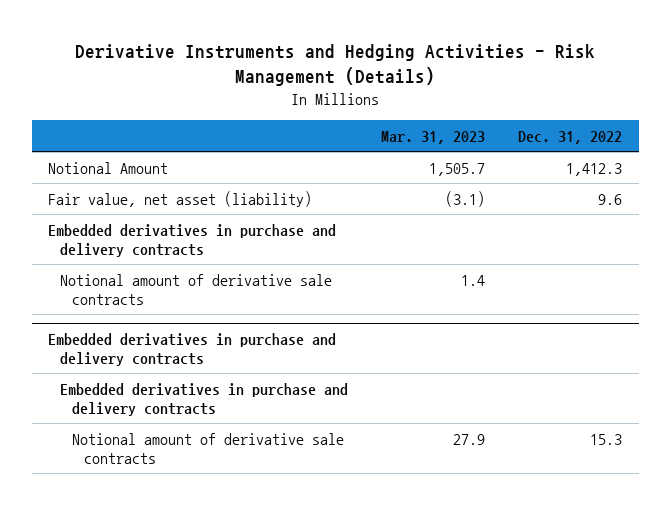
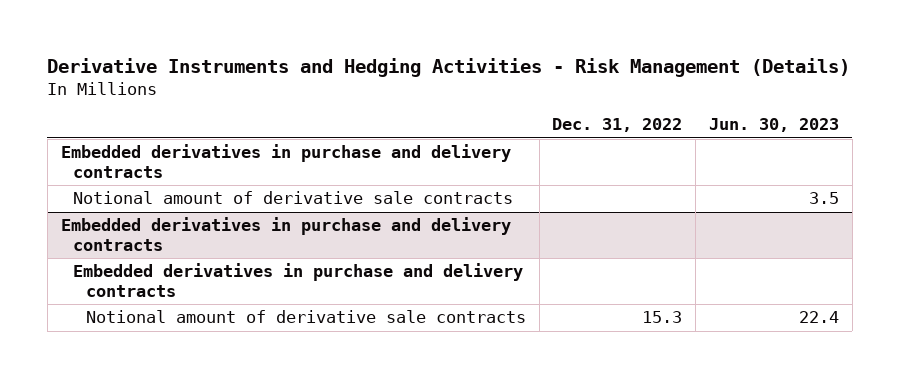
- | Mar. 31, 2023 | Dec. 31, 2022
+ | Dec. 31, 2022 | Jun. 30, 2023
- Notional Amount | 1,505.7 | 1,412.3
- Fair value, net asset (liability) | (3.1) | 9.6

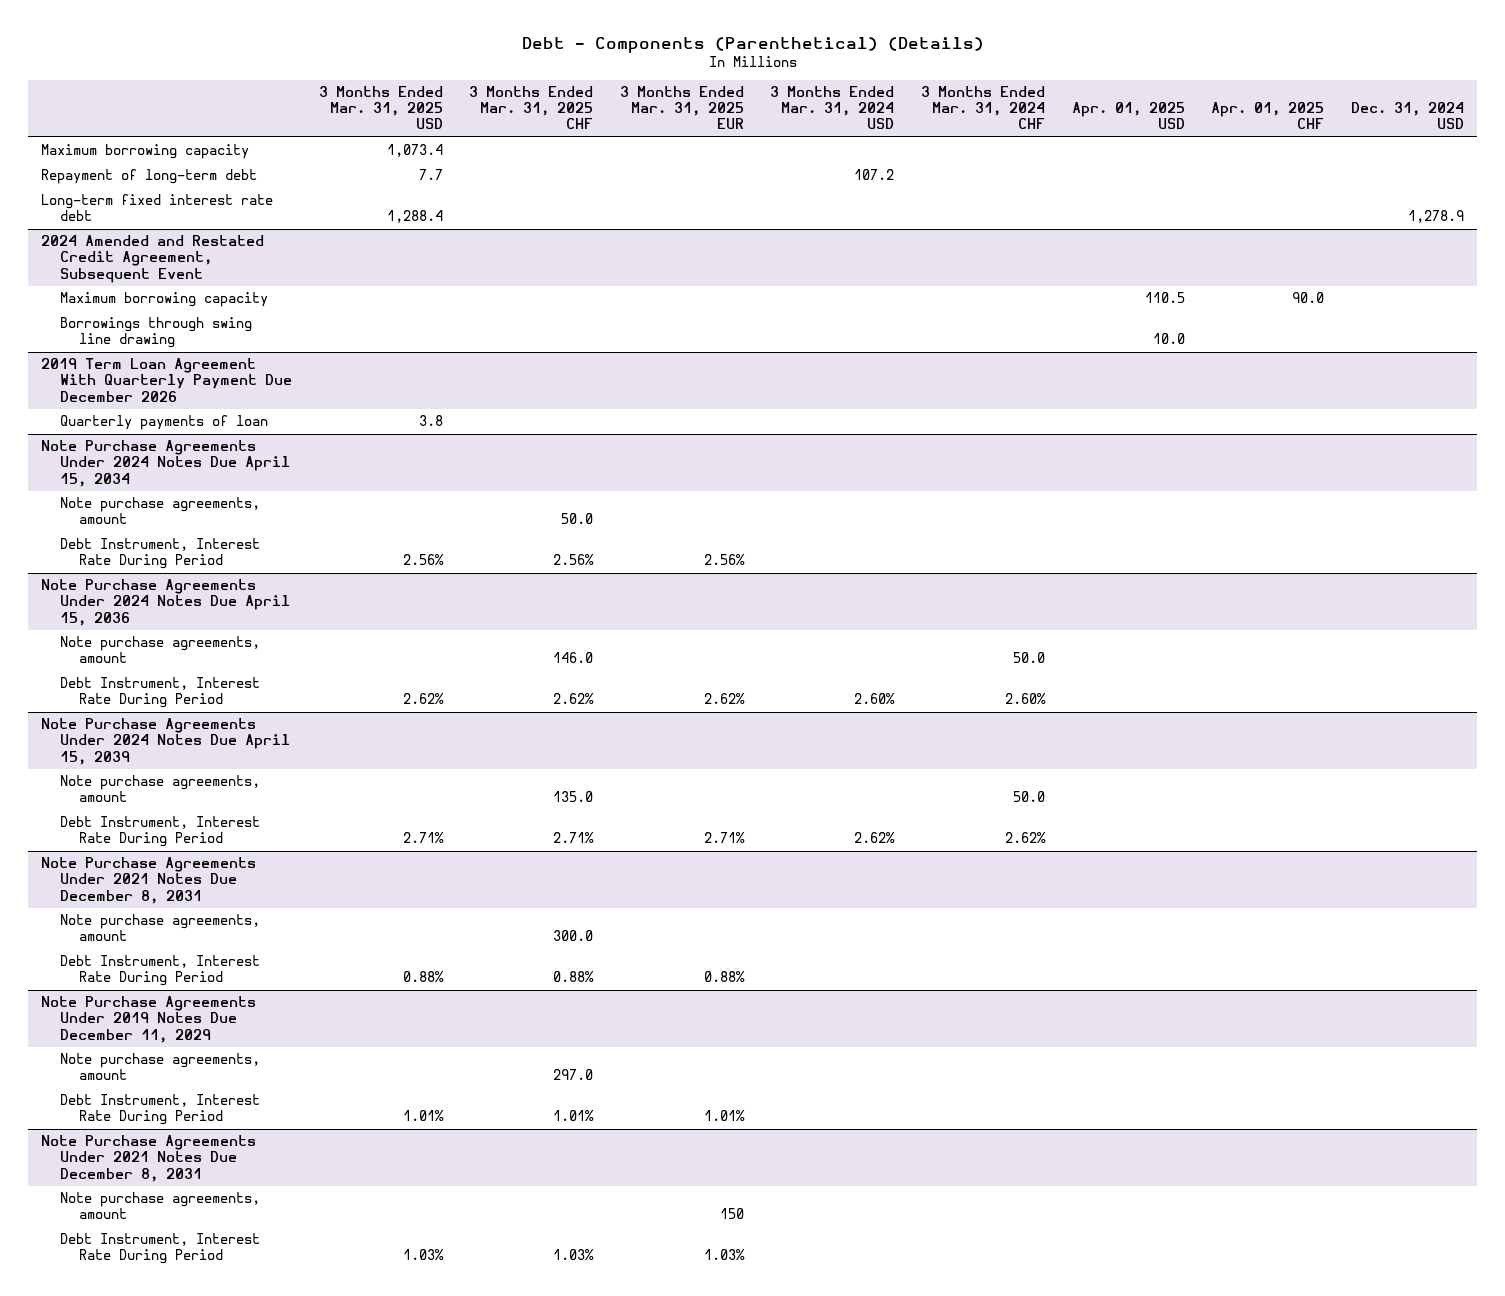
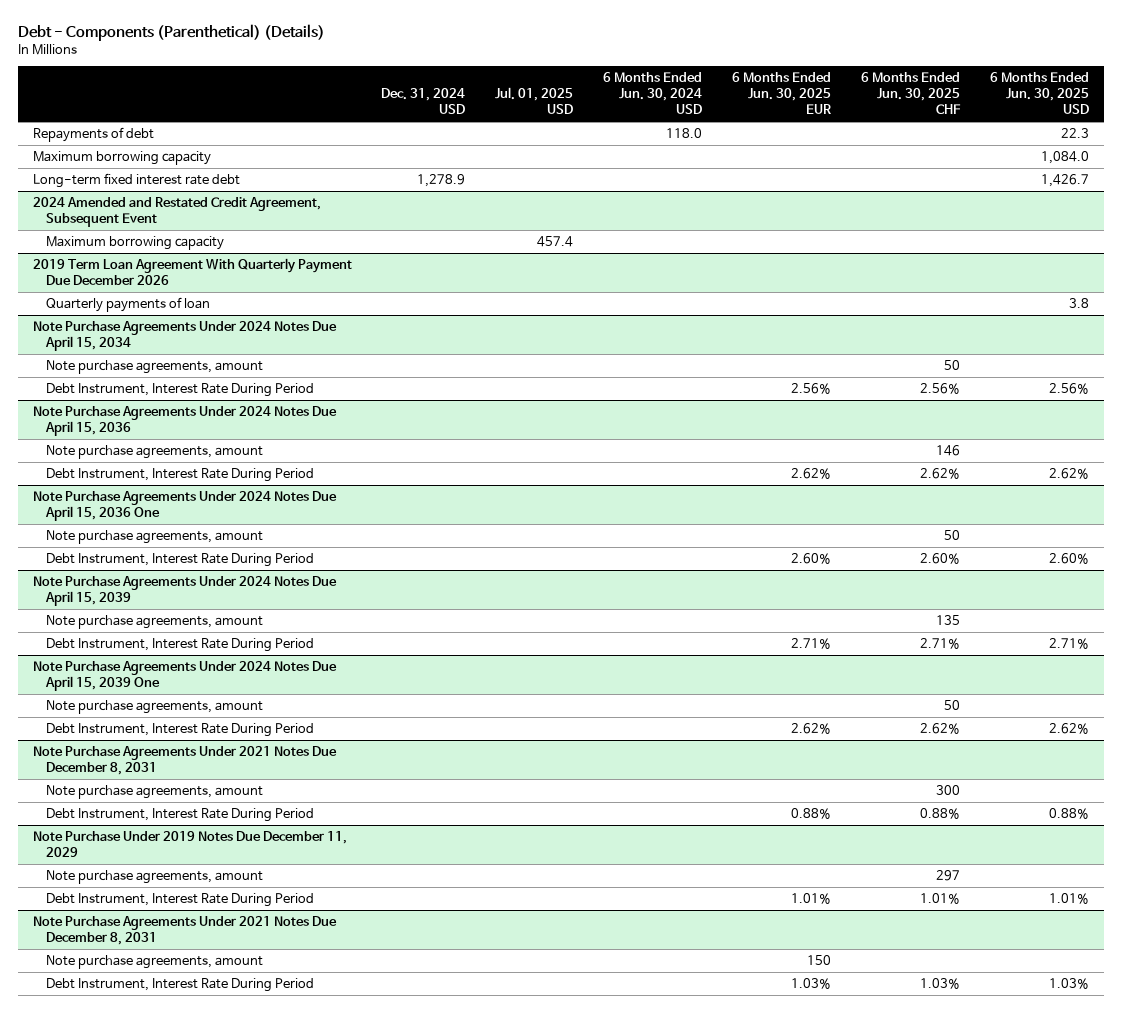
- | 3 Months Ended Mar. 31, 2025 USD | 3 Months Ended Mar. 31, 2025 CHF | 3 Months Ended Mar. 31, 2025 EUR | 3 Months Ended Mar. 31, 2024 USD | 3 Months Ended Mar. 31, 2024 CHF | Apr. 01, 2025 USD | Apr. 01, 2025 CHF | Dec. 31, 2024 USD
+ | Dec. 31, 2024 USD | Jul. 01, 2025 USD | 6 Months Ended Jun. 30, 2024 USD | 6 Months Ended Jun. 30, 2025 EUR | 6 Months Ended Jun. 30, 2025 CHF | 6 Months Ended Jun. 30, 2025 USD
+ Repayments of debt | | | 118.0 | | | 22.3
- Repayment of long-term debt | 7.7 | | | 107.2 | | | |
@ 2024 Amended and Restated Credit Agreement, Subsequent Event
- Borrowings through swing line drawing | | | | | | 10.0 | |
+ Note Purchase Agreements Under 2024 Notes Due April 15, 2036 One
+ Note purchase agreements, amount | | | | | 50 |
+ Debt Instrument, Interest Rate During Period | | | | 2.60% | 2.60% | 2.60%
+ Note Purchase Agreements Under 2024 Notes Due April 15, 2039 One
+ Note purchase agreements, amount | | | | | 50 |
+ Debt Instrument, Interest Rate During Period | | | | 2.62% | 2.62% | 2.62%
- Note Purchase Agreements Under 2019 Notes Due December 11, 2029
+ Note Purchase Under 2019 Notes Due December 11, 2029

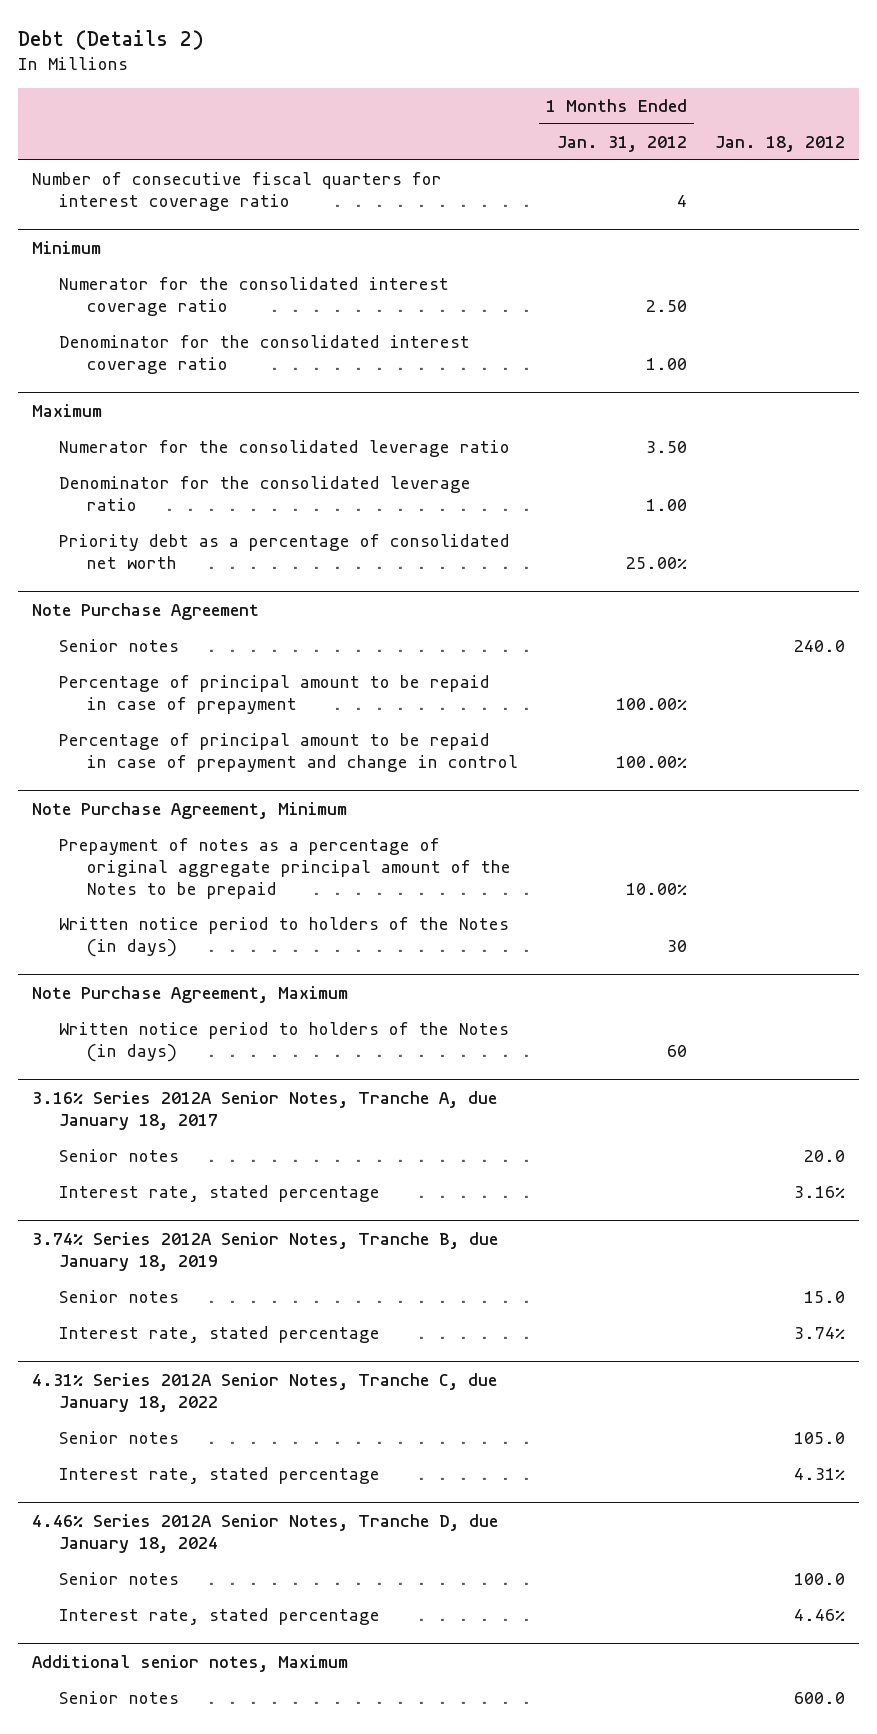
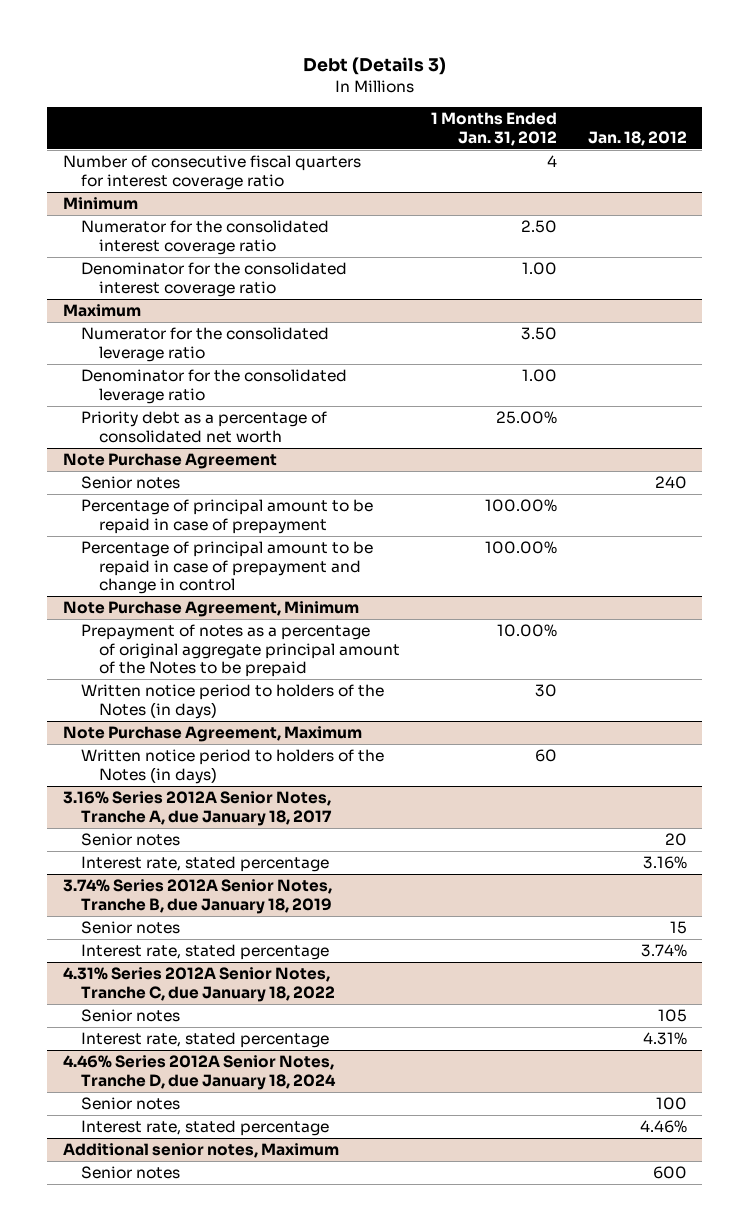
- Debt (Details 2)
+ Debt (Details 3)
@ Note Purchase Agreement
- Senior notes | | 240.0
+ Senior notes | | 240
@ 3.16% Series 2012A Senior Notes, Tranche A, due January 18, 2017
- Senior notes | | 20.0
+ Senior notes | | 20
@ 3.74% Series 2012A Senior Notes, Tranche B, due January 18, 2019
- Senior notes | | 15.0
+ Senior notes | | 15
@ 4.31% Series 2012A Senior Notes, Tranche C, due January 18, 2022
- Senior notes | | 105.0
+ Senior notes | | 105
@ 4.46% Series 2012A Senior Notes, Tranche D, due January 18, 2024
- Senior notes | | 100.0
+ Senior notes | | 100
@ Additional senior notes, Maximum
- Senior notes | | 600.0
+ Senior notes | | 600

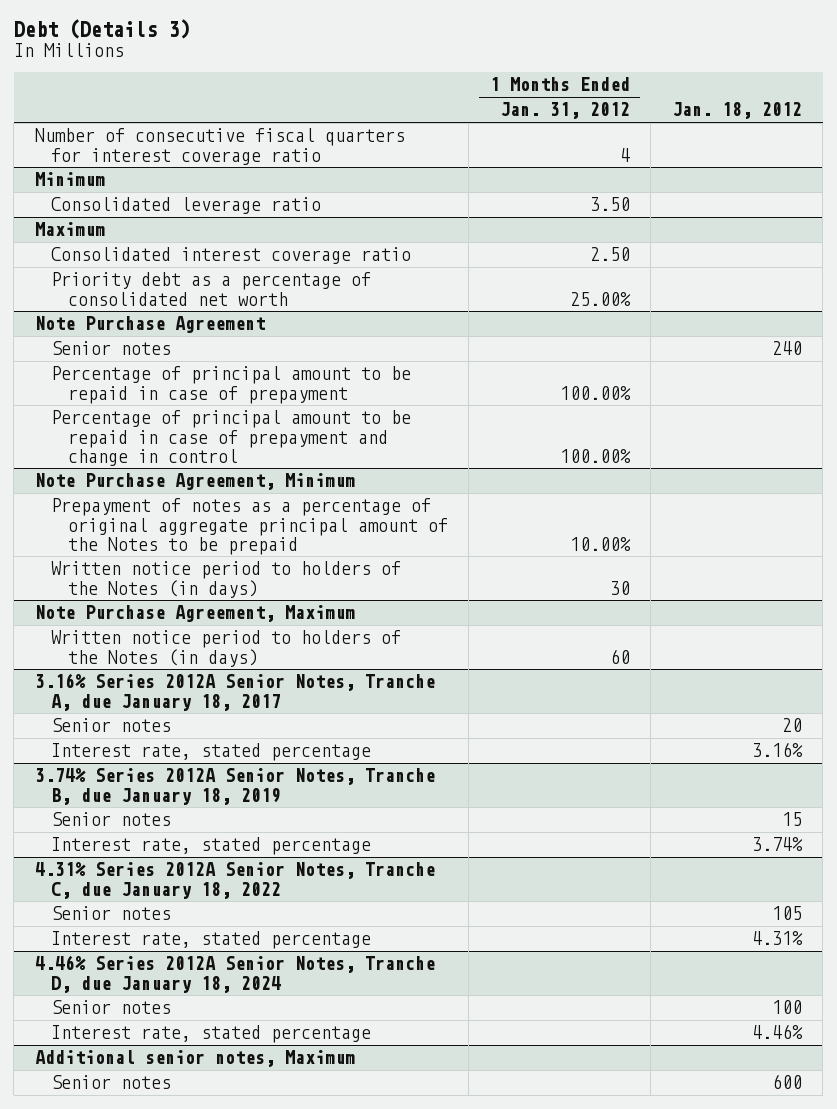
@ Minimum
- Numerator for the consolidated interest coverage ratio | 2.50 |
- Denominator for the consolidated interest coverage ratio | 1.00 |
+ Consolidated leverage ratio | 3.50 |
@ Maximum
- Numerator for the consolidated leverage ratio | 3.50 |
- Denominator for the consolidated leverage ratio | 1.00 |
+ Consolidated interest coverage ratio | 2.50 |

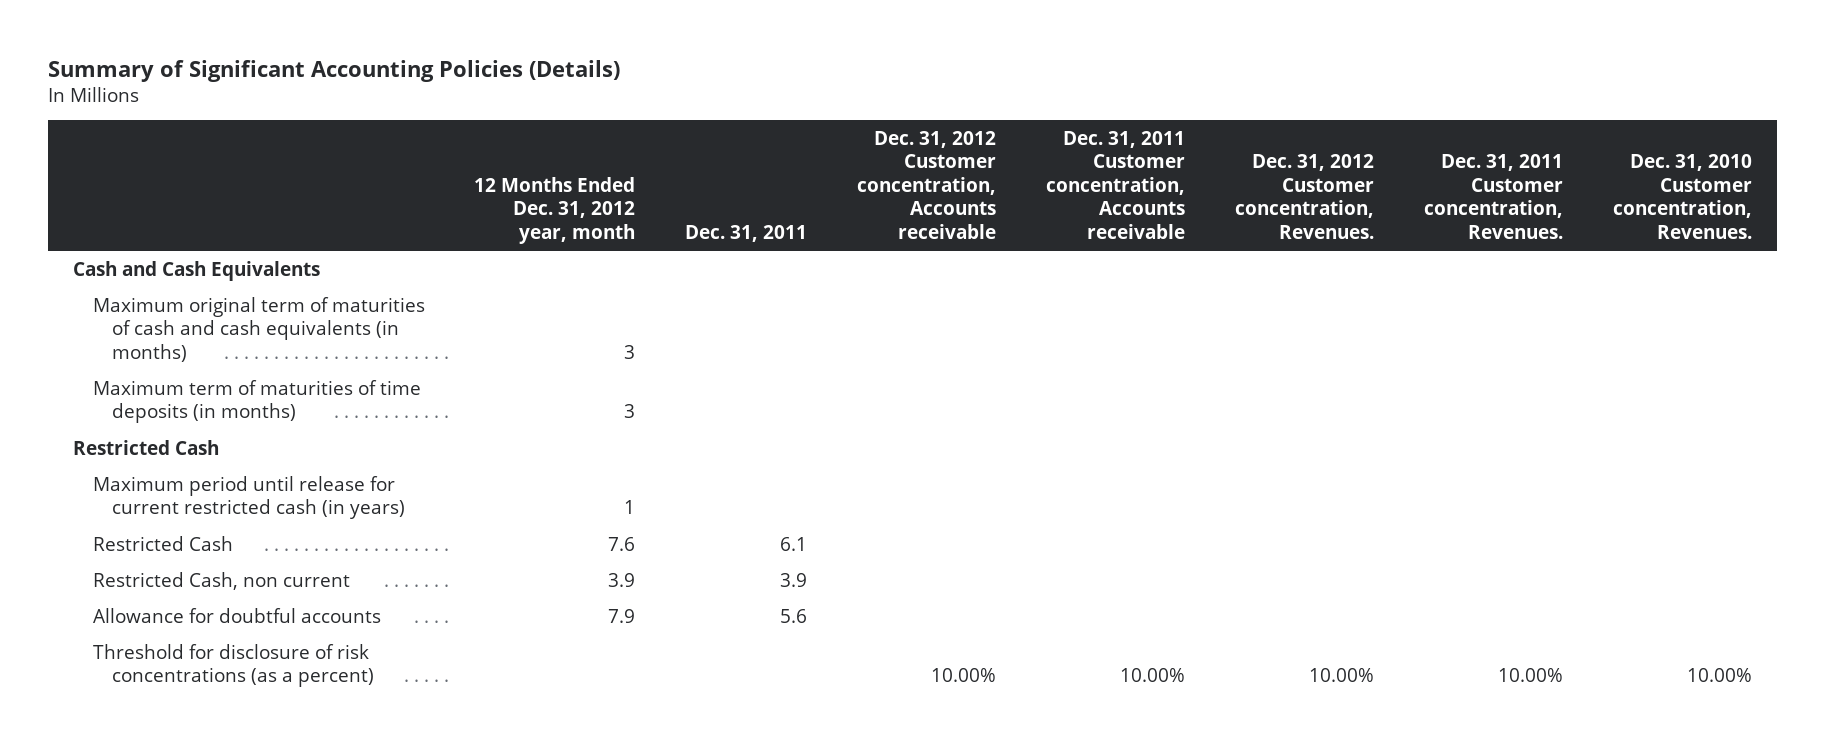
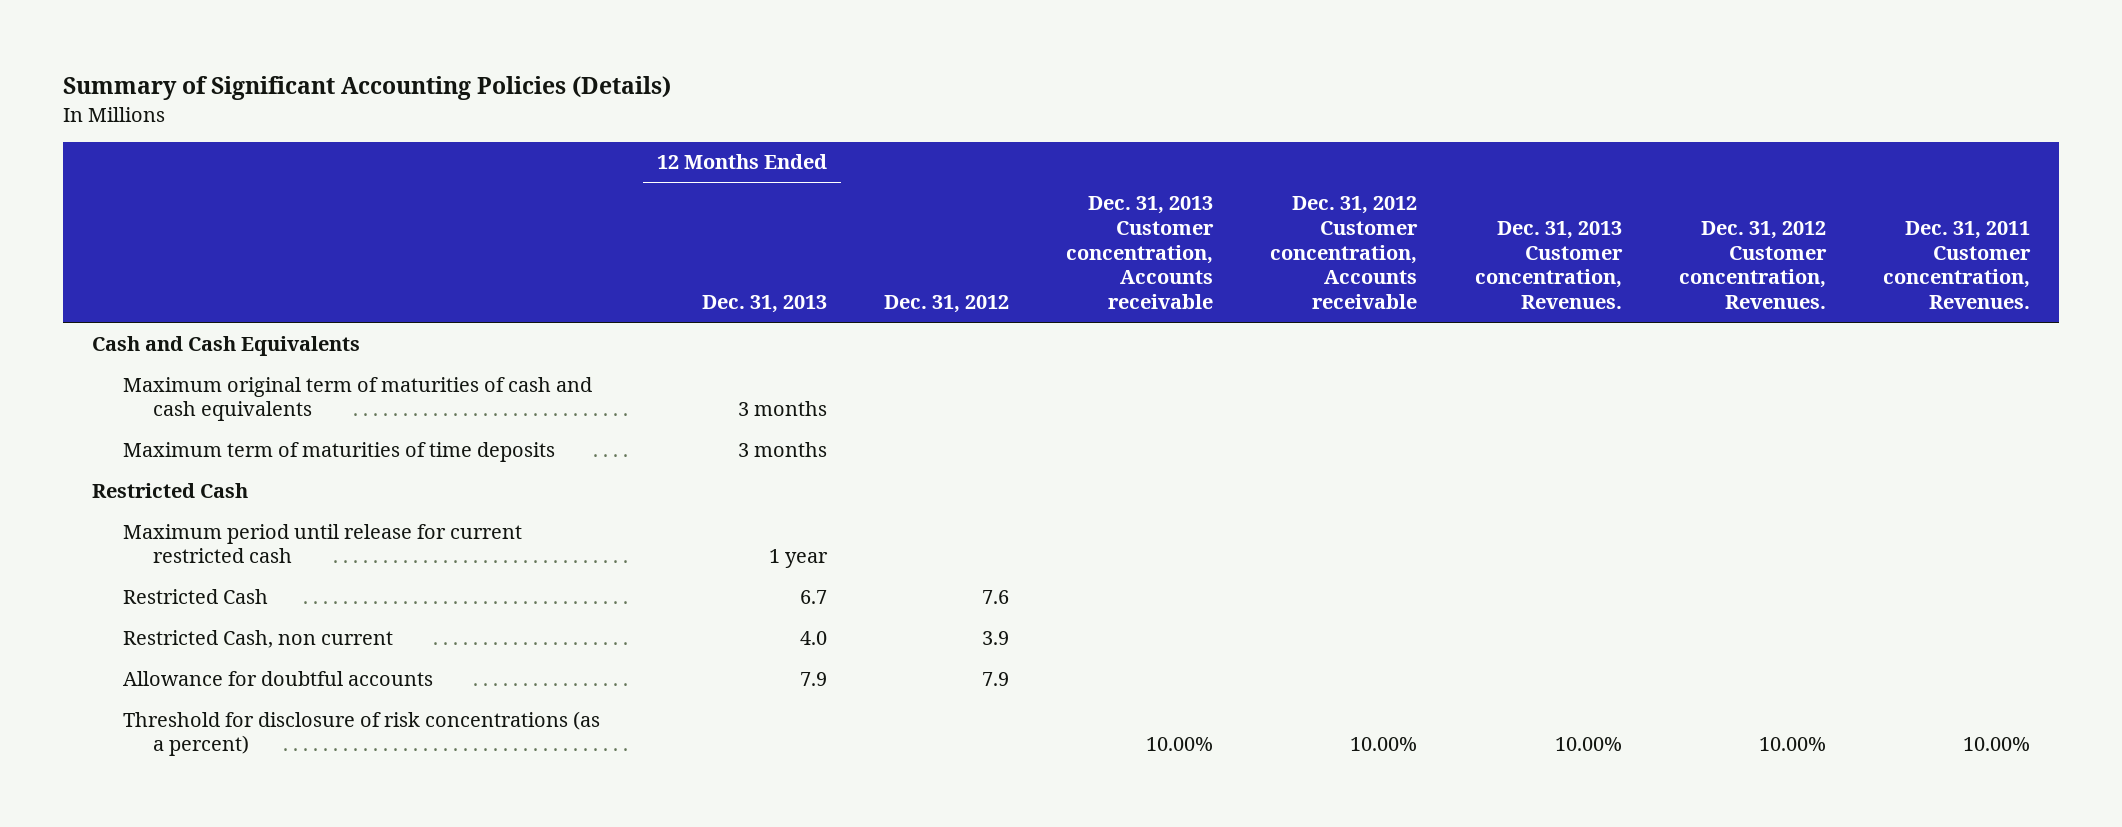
- | 12 Months Ended Dec. 31, 2012 year, month | Dec. 31, 2011 | Dec. 31, 2012 Customer concentration, Accounts receivable | Dec. 31, 2011 Customer concentration, Accounts receivable | Dec. 31, 2012 Customer concentration, Revenues. | Dec. 31, 2011 Customer concentration, Revenues. | Dec. 31, 2010 Customer concentration, Revenues.
+ | 12 Months Ended Dec. 31, 2013 | Dec. 31, 2012 | Dec. 31, 2013 Customer concentration, Accounts receivable | Dec. 31, 2012 Customer concentration, Accounts receivable | Dec. 31, 2013 Customer concentration, Revenues. | Dec. 31, 2012 Customer concentration, Revenues. | Dec. 31, 2011 Customer concentration, Revenues.
- Maximum original term of maturities of cash and cash equivalents (in months) | 3 | | | | | |
- Maximum term of maturities of time deposits (in months) | 3 | | | | | |
+ Maximum original term of maturities of cash and cash equivalents | 3 months | | | | | |
+ Maximum term of maturities of time deposits | 3 months | | | | | |
- Maximum period until release for current restricted cash (in years) | 1 | | | | | |
+ Maximum period until release for current restricted cash | 1 year | | | | | |

